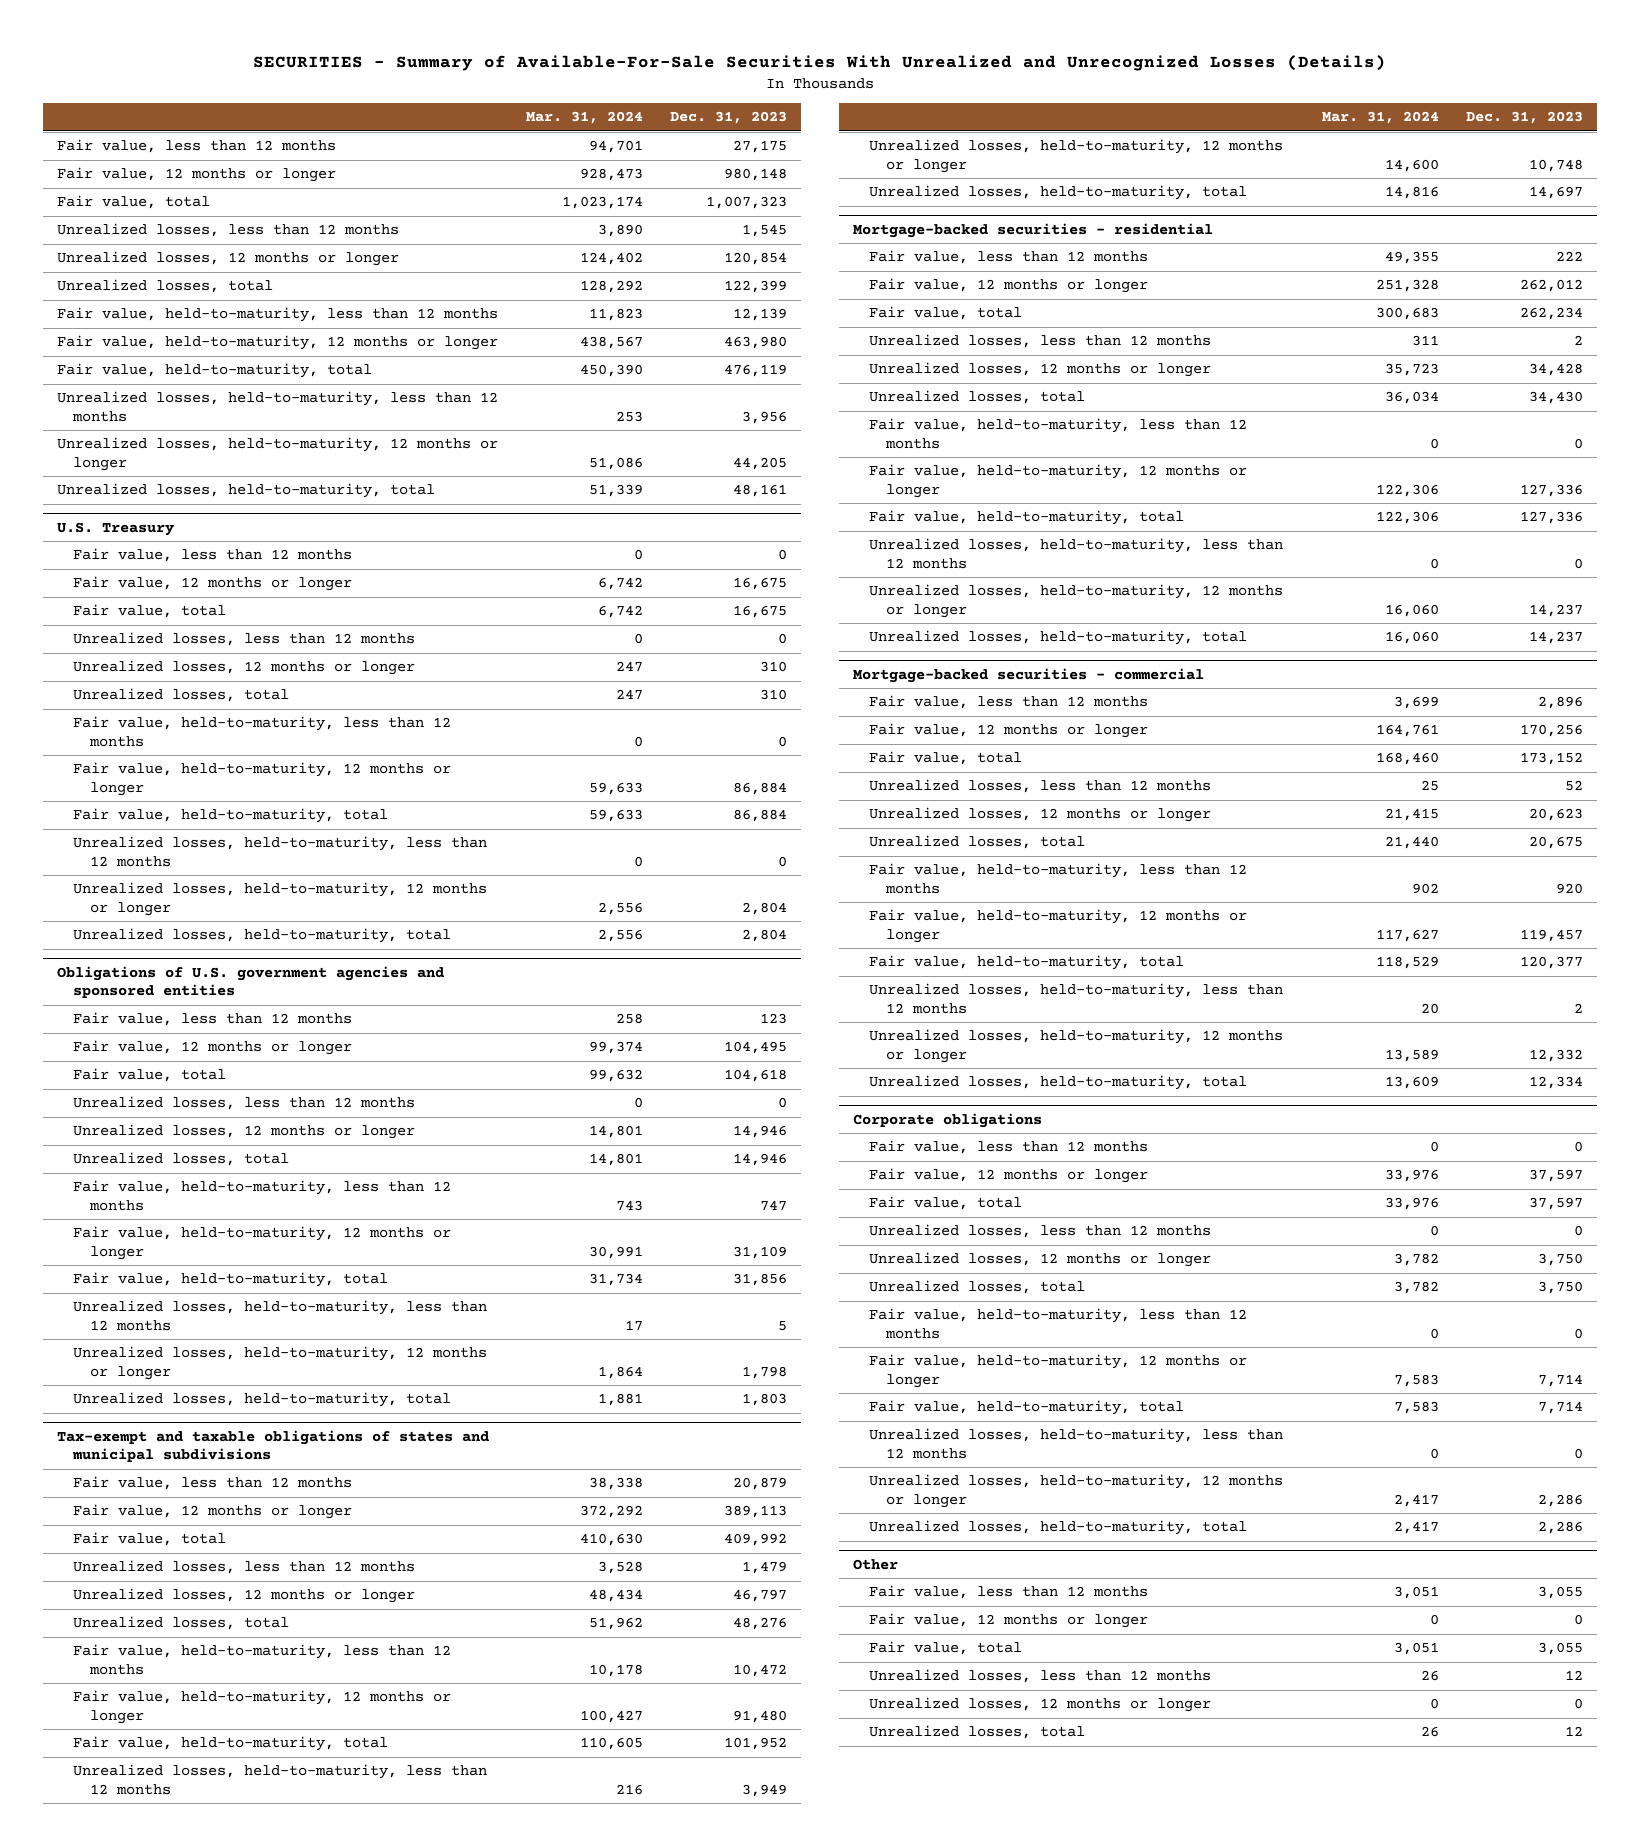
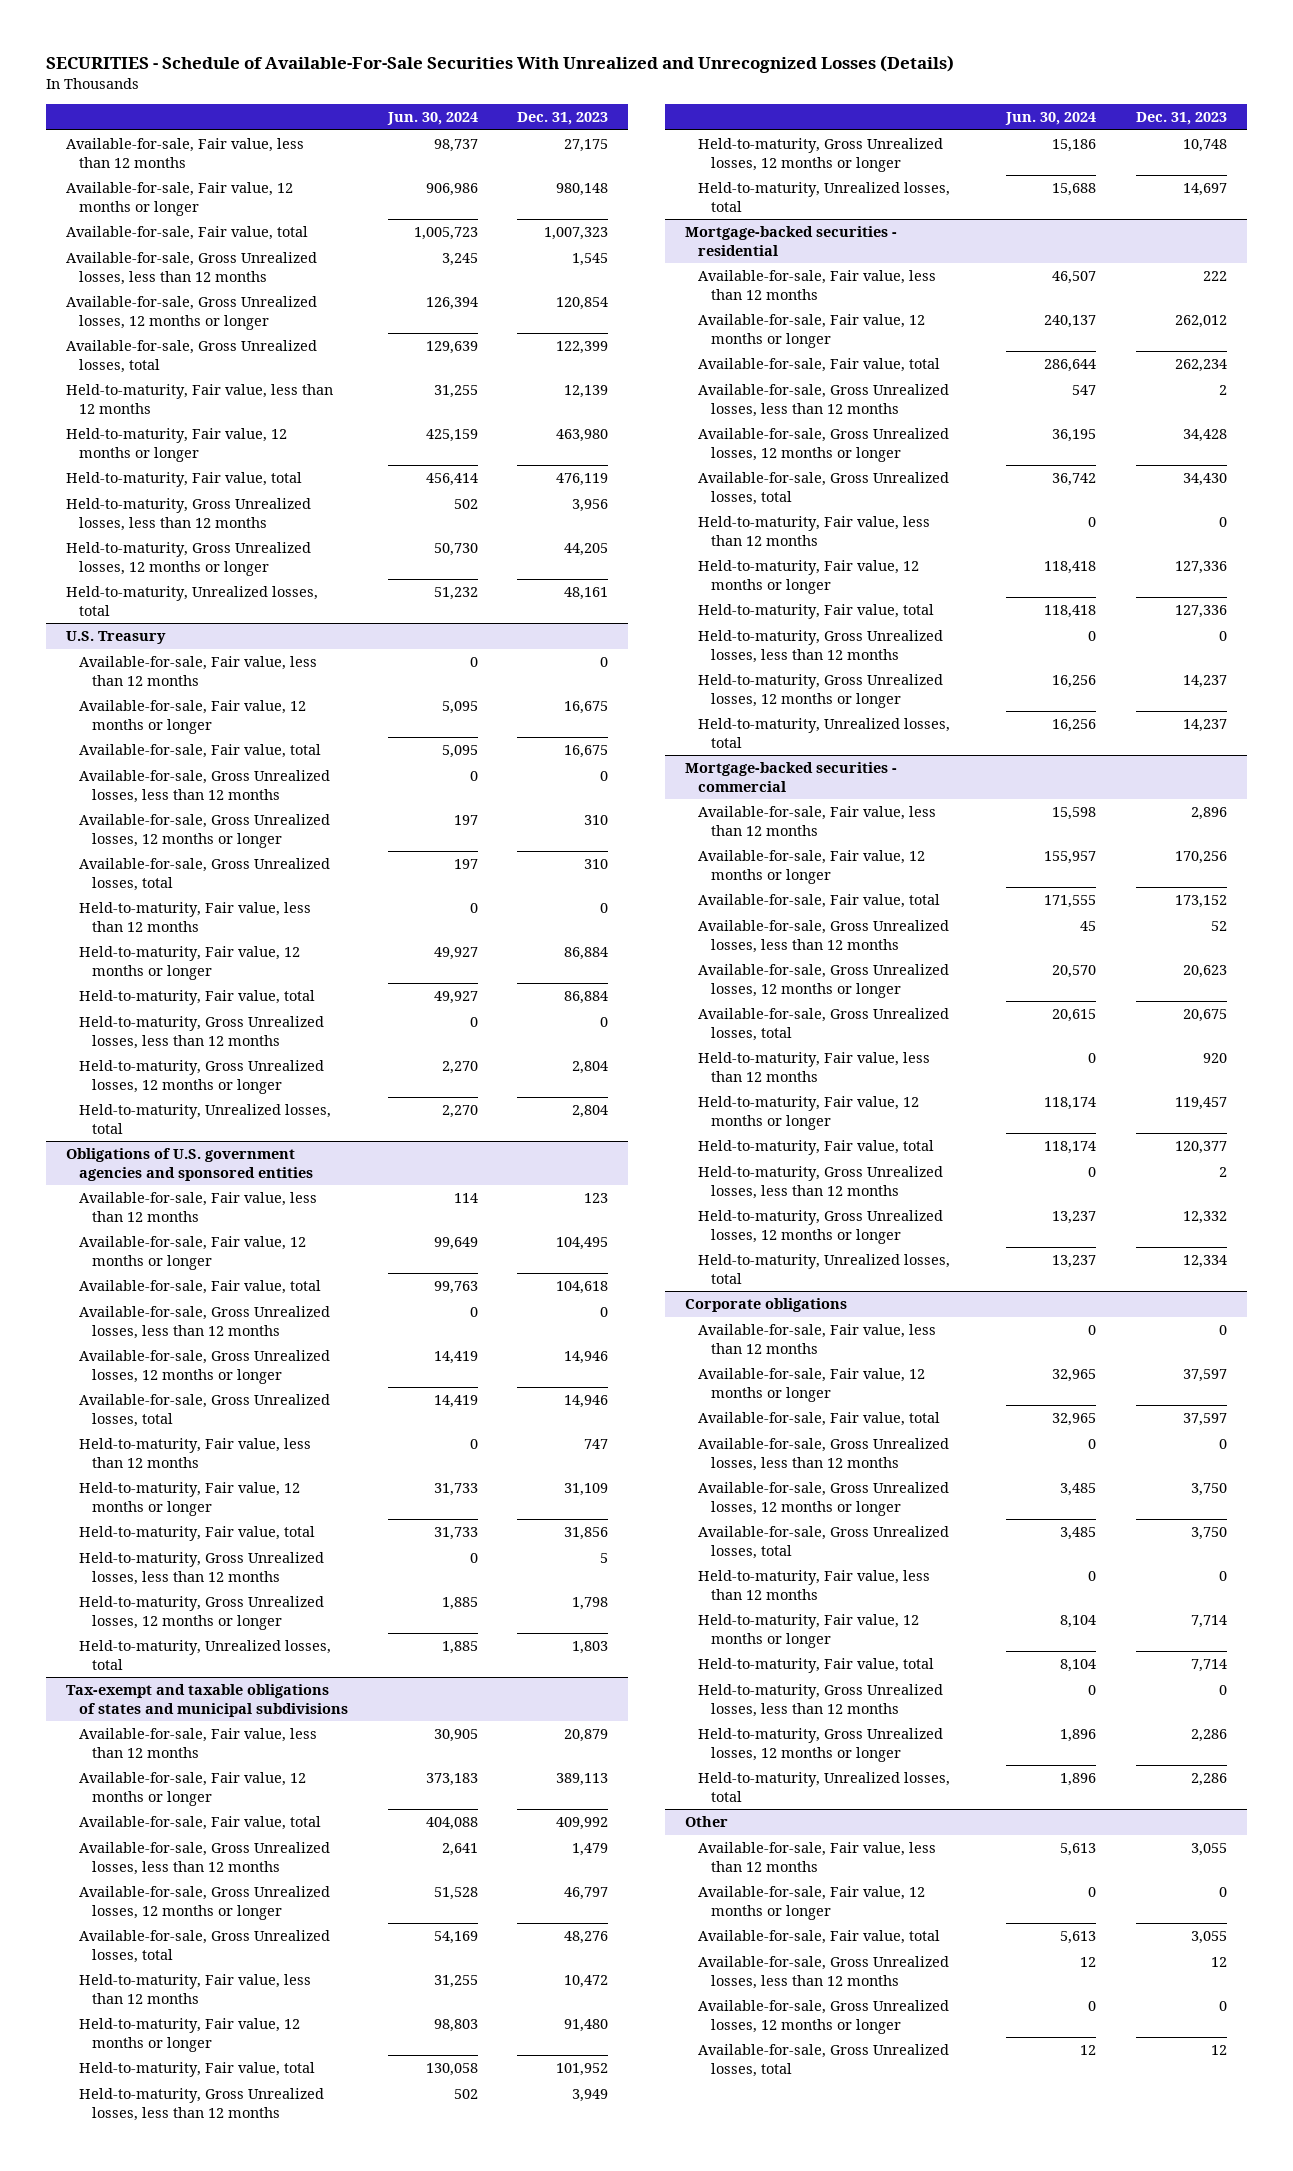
- SECURITIES - Summary of Available-For-Sale Securities With Unrealized and Unrecognized Losses (Details)
+ SECURITIES - Schedule of Available-For-Sale Securities With Unrealized and Unrecognized Losses (Details)
- | Mar. 31, 2024 | Dec. 31, 2023
+ | Jun. 30, 2024 | Dec. 31, 2023
- Fair value, less than 12 months | 94,701 | 27,175
- Fair value, 12 months or longer | 928,473 | 980,148
- Fair value, total | 1,023,174 | 1,007,323
- Unrealized losses, less than 12 months | 3,890 | 1,545
- Unrealized losses, 12 months or longer | 124,402 | 120,854
- Unrealized losses, total | 128,292 | 122,399
- Fair value, held-to-maturity, less than 12 months | 11,823 | 12,139
- Fair value, held-to-maturity, 12 months or longer | 438,567 | 463,980
- Fair value, held-to-maturity, total | 450,390 | 476,119
- Unrealized losses, held-to-maturity, less than 12 months | 253 | 3,956
- Unrealized losses, held-to-maturity, 12 months or longer | 51,086 | 44,205
- Unrealized losses, held-to-maturity, total | 51,339 | 48,161
+ Available-for-sale, Fair value, less than 12 months | 98,737 | 27,175
+ Available-for-sale, Fair value, 12 months or longer | 906,986 | 980,148
+ Available-for-sale, Fair value, total | 1,005,723 | 1,007,323
+ Available-for-sale, Gross Unrealized losses, less than 12 months | 3,245 | 1,545
+ Available-for-sale, Gross Unrealized losses, 12 months or longer | 126,394 | 120,854
+ Available-for-sale, Gross Unrealized losses, total | 129,639 | 122,399
+ Held-to-maturity, Fair value, less than 12 months | 31,255 | 12,139
+ Held-to-maturity, Fair value, 12 months or longer | 425,159 | 463,980
+ Held-to-maturity, Fair value, total | 456,414 | 476,119
+ Held-to-maturity, Gross Unrealized losses, less than 12 months | 502 | 3,956
+ Held-to-maturity, Gross Unrealized losses, 12 months or longer | 50,730 | 44,205
+ Held-to-maturity, Unrealized losses, total | 51,232 | 48,161
@ U.S. Treasury
- Fair value, less than 12 months | 0 | 0
- Fair value, 12 months or longer | 6,742 | 16,675
- Fair value, total | 6,742 | 16,675
- Unrealized losses, less than 12 months | 0 | 0
- Unrealized losses, 12 months or longer | 247 | 310
- Unrealized losses, total | 247 | 310
- Fair value, held-to-maturity, less than 12 months | 0 | 0
- Fair value, held-to-maturity, 12 months or longer | 59,633 | 86,884
- Fair value, held-to-maturity, total | 59,633 | 86,884
- Unrealized losses, held-to-maturity, less than 12 months | 0 | 0
- Unrealized losses, held-to-maturity, 12 months or longer | 2,556 | 2,804
- Unrealized losses, held-to-maturity, total | 2,556 | 2,804
+ Available-for-sale, Fair value, less than 12 months | 0 | 0
+ Available-for-sale, Fair value, 12 months or longer | 5,095 | 16,675
+ Available-for-sale, Fair value, total | 5,095 | 16,675
+ Available-for-sale, Gross Unrealized losses, less than 12 months | 0 | 0
+ Available-for-sale, Gross Unrealized losses, 12 months or longer | 197 | 310
+ Available-for-sale, Gross Unrealized losses, total | 197 | 310
+ Held-to-maturity, Fair value, less than 12 months | 0 | 0
+ Held-to-maturity, Fair value, 12 months or longer | 49,927 | 86,884
+ Held-to-maturity, Fair value, total | 49,927 | 86,884
+ Held-to-maturity, Gross Unrealized losses, less than 12 months | 0 | 0
+ Held-to-maturity, Gross Unrealized losses, 12 months or longer | 2,270 | 2,804
+ Held-to-maturity, Unrealized losses, total | 2,270 | 2,804
@ Obligations of U.S. government agencies and sponsored entities
- Fair value, less than 12 months | 258 | 123
- Fair value, 12 months or longer | 99,374 | 104,495
- Fair value, total | 99,632 | 104,618
- Unrealized losses, less than 12 months | 0 | 0
- Unrealized losses, 12 months or longer | 14,801 | 14,946
- Unrealized losses, total | 14,801 | 14,946
- Fair value, held-to-maturity, less than 12 months | 743 | 747
- Fair value, held-to-maturity, 12 months or longer | 30,991 | 31,109
- Fair value, held-to-maturity, total | 31,734 | 31,856
- Unrealized losses, held-to-maturity, less than 12 months | 17 | 5
- Unrealized losses, held-to-maturity, 12 months or longer | 1,864 | 1,798
- Unrealized losses, held-to-maturity, total | 1,881 | 1,803
+ Available-for-sale, Fair value, less than 12 months | 114 | 123
+ Available-for-sale, Fair value, 12 months or longer | 99,649 | 104,495
+ Available-for-sale, Fair value, total | 99,763 | 104,618
+ Available-for-sale, Gross Unrealized losses, less than 12 months | 0 | 0
+ Available-for-sale, Gross Unrealized losses, 12 months or longer | 14,419 | 14,946
+ Available-for-sale, Gross Unrealized losses, total | 14,419 | 14,946
+ Held-to-maturity, Fair value, less than 12 months | 0 | 747
+ Held-to-maturity, Fair value, 12 months or longer | 31,733 | 31,109
+ Held-to-maturity, Fair value, total | 31,733 | 31,856
+ Held-to-maturity, Gross Unrealized losses, less than 12 months | 0 | 5
+ Held-to-maturity, Gross Unrealized losses, 12 months or longer | 1,885 | 1,798
+ Held-to-maturity, Unrealized losses, total | 1,885 | 1,803
@ Tax-exempt and taxable obligations of states and municipal subdivisions
- Fair value, less than 12 months | 38,338 | 20,879
- Fair value, 12 months or longer | 372,292 | 389,113
- Fair value, total | 410,630 | 409,992
- Unrealized losses, less than 12 months | 3,528 | 1,479
- Unrealized losses, 12 months or longer | 48,434 | 46,797
- Unrealized losses, total | 51,962 | 48,276
- Fair value, held-to-maturity, less than 12 months | 10,178 | 10,472
- Fair value, held-to-maturity, 12 months or longer | 100,427 | 91,480
- Fair value, held-to-maturity, total | 110,605 | 101,952
- Unrealized losses, held-to-maturity, less than 12 months | 216 | 3,949
- Unrealized losses, held-to-maturity, 12 months or longer | 14,600 | 10,748
- Unrealized losses, held-to-maturity, total | 14,816 | 14,697
+ Available-for-sale, Fair value, less than 12 months | 30,905 | 20,879
+ Available-for-sale, Fair value, 12 months or longer | 373,183 | 389,113
+ Available-for-sale, Fair value, total | 404,088 | 409,992
+ Available-for-sale, Gross Unrealized losses, less than 12 months | 2,641 | 1,479
+ Available-for-sale, Gross Unrealized losses, 12 months or longer | 51,528 | 46,797
+ Available-for-sale, Gross Unrealized losses, total | 54,169 | 48,276
+ Held-to-maturity, Fair value, less than 12 months | 31,255 | 10,472
+ Held-to-maturity, Fair value, 12 months or longer | 98,803 | 91,480
+ Held-to-maturity, Fair value, total | 130,058 | 101,952
+ Held-to-maturity, Gross Unrealized losses, less than 12 months | 502 | 3,949
+ Held-to-maturity, Gross Unrealized losses, 12 months or longer | 15,186 | 10,748
+ Held-to-maturity, Unrealized losses, total | 15,688 | 14,697
@ Mortgage-backed securities - residential
- Fair value, less than 12 months | 49,355 | 222
- Fair value, 12 months or longer | 251,328 | 262,012
- Fair value, total | 300,683 | 262,234
- Unrealized losses, less than 12 months | 311 | 2
- Unrealized losses, 12 months or longer | 35,723 | 34,428
- Unrealized losses, total | 36,034 | 34,430
- Fair value, held-to-maturity, less than 12 months | 0 | 0
- Fair value, held-to-maturity, 12 months or longer | 122,306 | 127,336
- Fair value, held-to-maturity, total | 122,306 | 127,336
- Unrealized losses, held-to-maturity, less than 12 months | 0 | 0
- Unrealized losses, held-to-maturity, 12 months or longer | 16,060 | 14,237
- Unrealized losses, held-to-maturity, total | 16,060 | 14,237
+ Available-for-sale, Fair value, less than 12 months | 46,507 | 222
+ Available-for-sale, Fair value, 12 months or longer | 240,137 | 262,012
+ Available-for-sale, Fair value, total | 286,644 | 262,234
+ Available-for-sale, Gross Unrealized losses, less than 12 months | 547 | 2
+ Available-for-sale, Gross Unrealized losses, 12 months or longer | 36,195 | 34,428
+ Available-for-sale, Gross Unrealized losses, total | 36,742 | 34,430
+ Held-to-maturity, Fair value, less than 12 months | 0 | 0
+ Held-to-maturity, Fair value, 12 months or longer | 118,418 | 127,336
+ Held-to-maturity, Fair value, total | 118,418 | 127,336
+ Held-to-maturity, Gross Unrealized losses, less than 12 months | 0 | 0
+ Held-to-maturity, Gross Unrealized losses, 12 months or longer | 16,256 | 14,237
+ Held-to-maturity, Unrealized losses, total | 16,256 | 14,237
@ Mortgage-backed securities - commercial
- Fair value, less than 12 months | 3,699 | 2,896
- Fair value, 12 months or longer | 164,761 | 170,256
- Fair value, total | 168,460 | 173,152
- Unrealized losses, less than 12 months | 25 | 52
- Unrealized losses, 12 months or longer | 21,415 | 20,623
- Unrealized losses, total | 21,440 | 20,675
- Fair value, held-to-maturity, less than 12 months | 902 | 920
- Fair value, held-to-maturity, 12 months or longer | 117,627 | 119,457
- Fair value, held-to-maturity, total | 118,529 | 120,377
- Unrealized losses, held-to-maturity, less than 12 months | 20 | 2
- Unrealized losses, held-to-maturity, 12 months or longer | 13,589 | 12,332
- Unrealized losses, held-to-maturity, total | 13,609 | 12,334
+ Available-for-sale, Fair value, less than 12 months | 15,598 | 2,896
+ Available-for-sale, Fair value, 12 months or longer | 155,957 | 170,256
+ Available-for-sale, Fair value, total | 171,555 | 173,152
+ Available-for-sale, Gross Unrealized losses, less than 12 months | 45 | 52
+ Available-for-sale, Gross Unrealized losses, 12 months or longer | 20,570 | 20,623
+ Available-for-sale, Gross Unrealized losses, total | 20,615 | 20,675
+ Held-to-maturity, Fair value, less than 12 months | 0 | 920
+ Held-to-maturity, Fair value, 12 months or longer | 118,174 | 119,457
+ Held-to-maturity, Fair value, total | 118,174 | 120,377
+ Held-to-maturity, Gross Unrealized losses, less than 12 months | 0 | 2
+ Held-to-maturity, Gross Unrealized losses, 12 months or longer | 13,237 | 12,332
+ Held-to-maturity, Unrealized losses, total | 13,237 | 12,334
@ Corporate obligations
- Fair value, less than 12 months | 0 | 0
- Fair value, 12 months or longer | 33,976 | 37,597
- Fair value, total | 33,976 | 37,597
- Unrealized losses, less than 12 months | 0 | 0
- Unrealized losses, 12 months or longer | 3,782 | 3,750
- Unrealized losses, total | 3,782 | 3,750
- Fair value, held-to-maturity, less than 12 months | 0 | 0
- Fair value, held-to-maturity, 12 months or longer | 7,583 | 7,714
- Fair value, held-to-maturity, total | 7,583 | 7,714
- Unrealized losses, held-to-maturity, less than 12 months | 0 | 0
- Unrealized losses, held-to-maturity, 12 months or longer | 2,417 | 2,286
- Unrealized losses, held-to-maturity, total | 2,417 | 2,286
+ Available-for-sale, Fair value, less than 12 months | 0 | 0
+ Available-for-sale, Fair value, 12 months or longer | 32,965 | 37,597
+ Available-for-sale, Fair value, total | 32,965 | 37,597
+ Available-for-sale, Gross Unrealized losses, less than 12 months | 0 | 0
+ Available-for-sale, Gross Unrealized losses, 12 months or longer | 3,485 | 3,750
+ Available-for-sale, Gross Unrealized losses, total | 3,485 | 3,750
+ Held-to-maturity, Fair value, less than 12 months | 0 | 0
+ Held-to-maturity, Fair value, 12 months or longer | 8,104 | 7,714
+ Held-to-maturity, Fair value, total | 8,104 | 7,714
+ Held-to-maturity, Gross Unrealized losses, less than 12 months | 0 | 0
+ Held-to-maturity, Gross Unrealized losses, 12 months or longer | 1,896 | 2,286
+ Held-to-maturity, Unrealized losses, total | 1,896 | 2,286
@ Other
- Fair value, less than 12 months | 3,051 | 3,055
- Fair value, 12 months or longer | 0 | 0
- Fair value, total | 3,051 | 3,055
- Unrealized losses, less than 12 months | 26 | 12
- Unrealized losses, 12 months or longer | 0 | 0
- Unrealized losses, total | 26 | 12
+ Available-for-sale, Fair value, less than 12 months | 5,613 | 3,055
+ Available-for-sale, Fair value, 12 months or longer | 0 | 0
+ Available-for-sale, Fair value, total | 5,613 | 3,055
+ Available-for-sale, Gross Unrealized losses, less than 12 months | 12 | 12
+ Available-for-sale, Gross Unrealized losses, 12 months or longer | 0 | 0
+ Available-for-sale, Gross Unrealized losses, total | 12 | 12

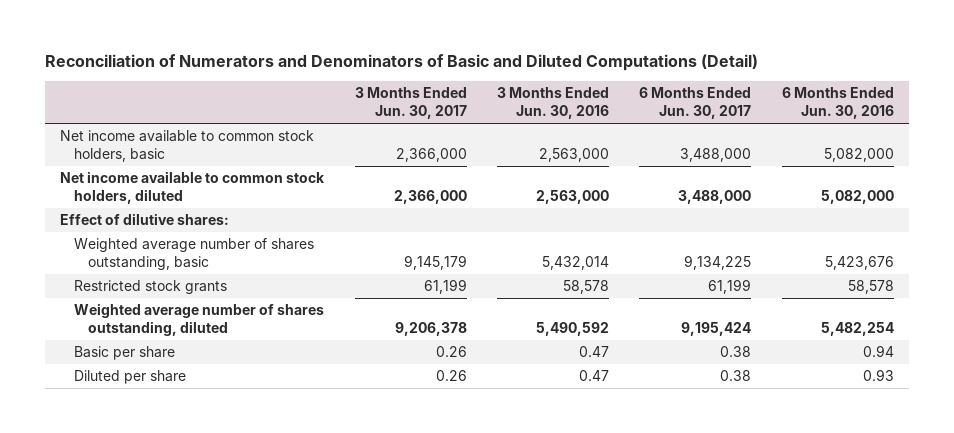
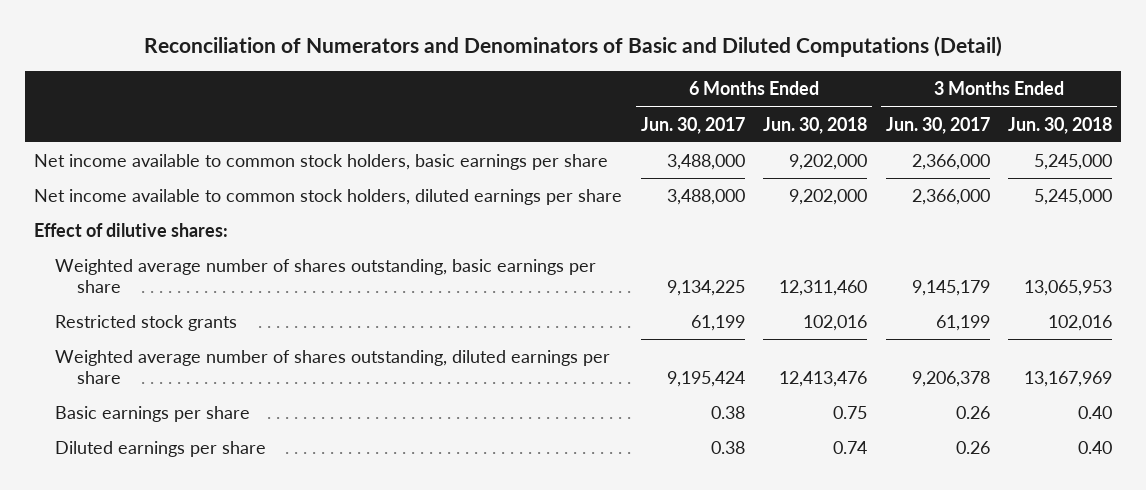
- | 3 Months Ended Jun. 30, 2017 | 3 Months Ended Jun. 30, 2016 | 6 Months Ended Jun. 30, 2017 | 6 Months Ended Jun. 30, 2016
+ | 6 Months Ended Jun. 30, 2017 | 6 Months Ended Jun. 30, 2018 | 3 Months Ended Jun. 30, 2017 | 3 Months Ended Jun. 30, 2018
- Net income available to common stock holders, basic | 2,366,000 | 2,563,000 | 3,488,000 | 5,082,000
- Net income available to common stock holders, diluted | 2,366,000 | 2,563,000 | 3,488,000 | 5,082,000
+ Net income available to common stock holders, basic earnings per share | 3,488,000 | 9,202,000 | 2,366,000 | 5,245,000
+ Net income available to common stock holders, diluted earnings per share | 3,488,000 | 9,202,000 | 2,366,000 | 5,245,000
- Weighted average number of shares outstanding, basic | 9,145,179 | 5,432,014 | 9,134,225 | 5,423,676
+ Weighted average number of shares outstanding, basic earnings per share | 9,134,225 | 12,311,460 | 9,145,179 | 13,065,953
- Weighted average number of shares outstanding, diluted | 9,206,378 | 5,490,592 | 9,195,424 | 5,482,254
- Basic per share | 0.26 | 0.47 | 0.38 | 0.94
- Diluted per share | 0.26 | 0.47 | 0.38 | 0.93
+ Weighted average number of shares outstanding, diluted earnings per share | 9,195,424 | 12,413,476 | 9,206,378 | 13,167,969
+ Basic earnings per share | 0.38 | 0.75 | 0.26 | 0.40
+ Diluted earnings per share | 0.38 | 0.74 | 0.26 | 0.40

